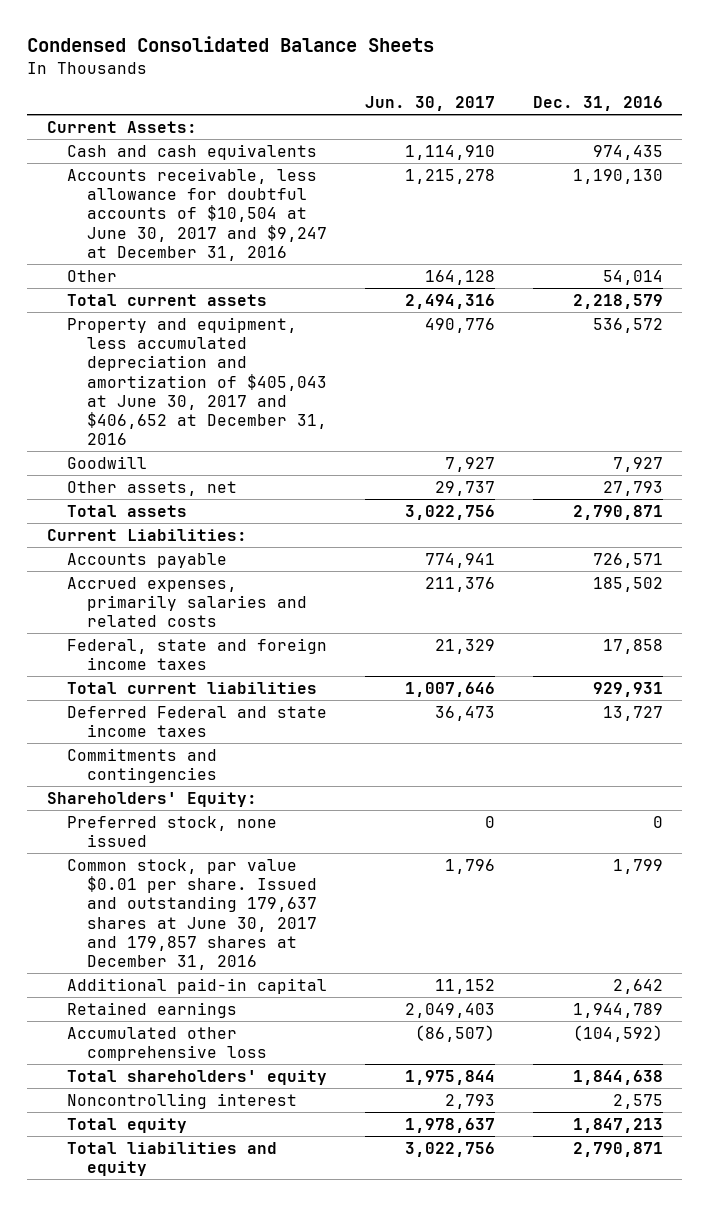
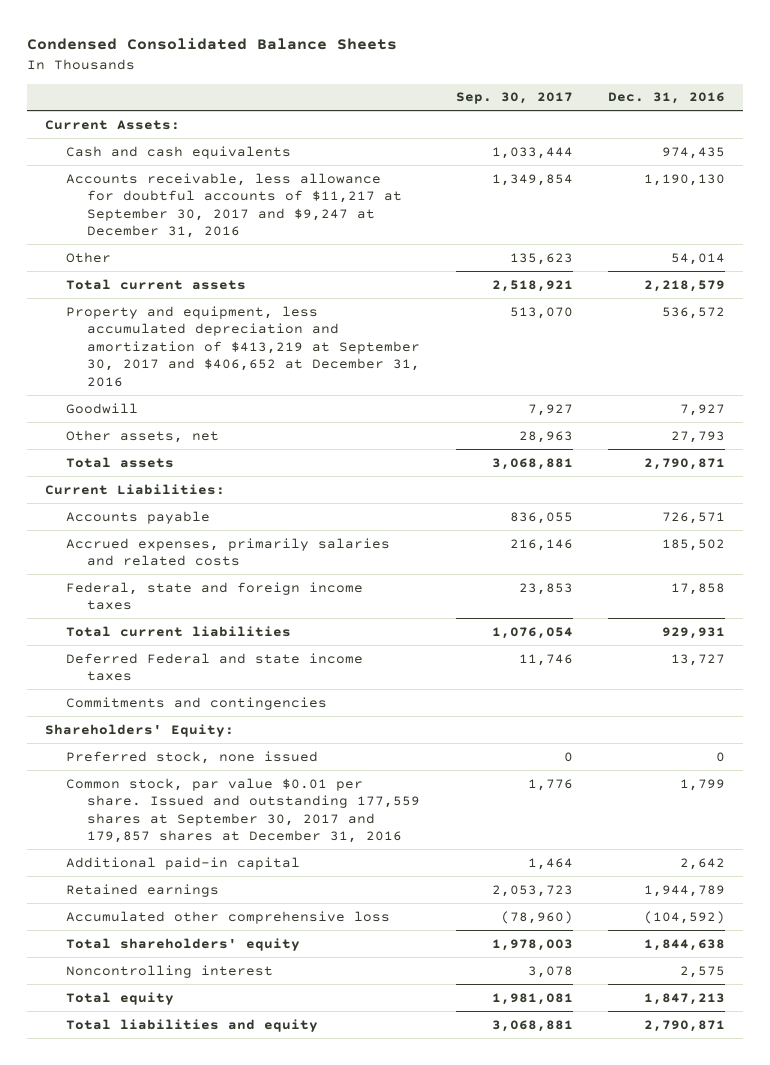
- | Jun. 30, 2017 | Dec. 31, 2016
+ | Sep. 30, 2017 | Dec. 31, 2016
- Accounts receivable, less allowance for doubtful accounts of $10,504 at June 30, 2017 and $9,247 at December 31, 2016 | 1,215,278 | 1,190,130
+ Accounts receivable, less allowance for doubtful accounts of $11,217 at September 30, 2017 and $9,247 at December 31, 2016 | 1,349,854 | 1,190,130
- Property and equipment, less accumulated depreciation and amortization of $405,043 at June 30, 2017 and $406,652 at December 31, 2016 | 490,776 | 536,572
+ Property and equipment, less accumulated depreciation and amortization of $413,219 at September 30, 2017 and $406,652 at December 31, 2016 | 513,070 | 536,572
- Common stock, par value $0.01 per share. Issued and outstanding 179,637 shares at June 30, 2017 and 179,857 shares at December 31, 2016 | 1,796 | 1,799
+ Common stock, par value $0.01 per share. Issued and outstanding 177,559 shares at September 30, 2017 and 179,857 shares at December 31, 2016 | 1,776 | 1,799

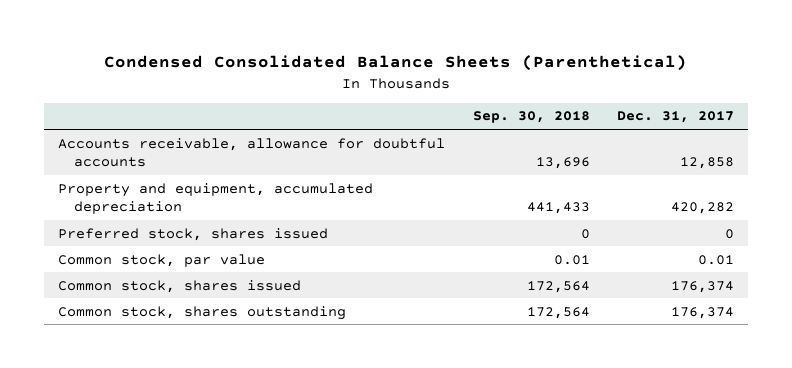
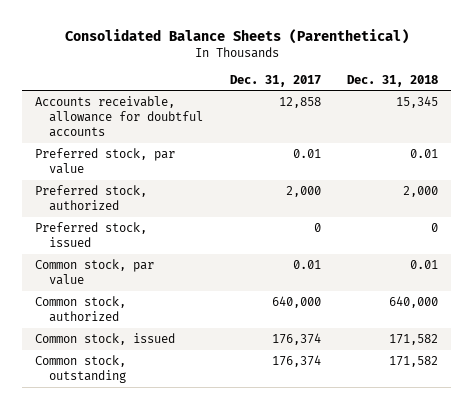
- Condensed Consolidated Balance Sheets (Parenthetical)
+ Consolidated Balance Sheets (Parenthetical)
- | Sep. 30, 2018 | Dec. 31, 2017
+ | Dec. 31, 2017 | Dec. 31, 2018
- Property and equipment, accumulated depreciation | 441,433 | 420,282
- Preferred stock, shares issued | 0 | 0
+ Preferred stock, par value | 0.01 | 0.01
+ Preferred stock, authorized | 2,000 | 2,000
+ Preferred stock, issued | 0 | 0
- Common stock, shares issued | 172,564 | 176,374
- Common stock, shares outstanding | 172,564 | 176,374
+ Common stock, authorized | 640,000 | 640,000
+ Common stock, issued | 176,374 | 171,582
+ Common stock, outstanding | 176,374 | 171,582

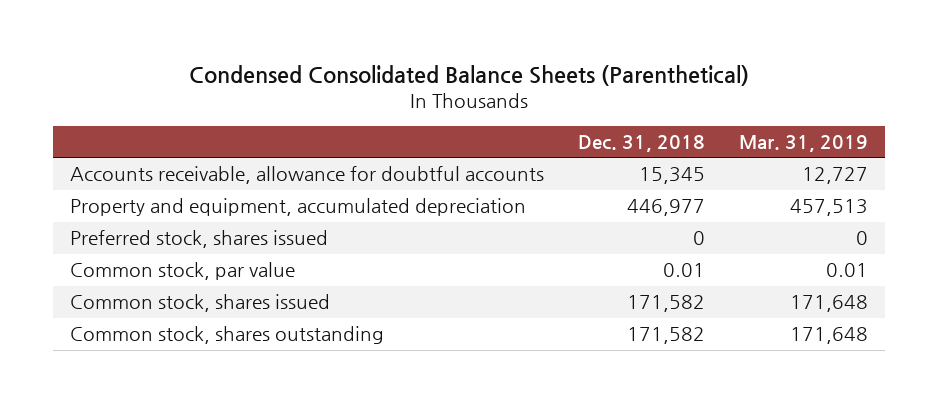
- Consolidated Balance Sheets (Parenthetical)
+ Condensed Consolidated Balance Sheets (Parenthetical)
- | Dec. 31, 2017 | Dec. 31, 2018
+ | Dec. 31, 2018 | Mar. 31, 2019
- Preferred stock, par value | 0.01 | 0.01
- Preferred stock, authorized | 2,000 | 2,000
- Preferred stock, issued | 0 | 0
+ Property and equipment, accumulated depreciation | 446,977 | 457,513
+ Preferred stock, shares issued | 0 | 0
- Common stock, authorized | 640,000 | 640,000
- Common stock, issued | 176,374 | 171,582
- Common stock, outstanding | 176,374 | 171,582
+ Common stock, shares issued | 171,582 | 171,648
+ Common stock, shares outstanding | 171,582 | 171,648

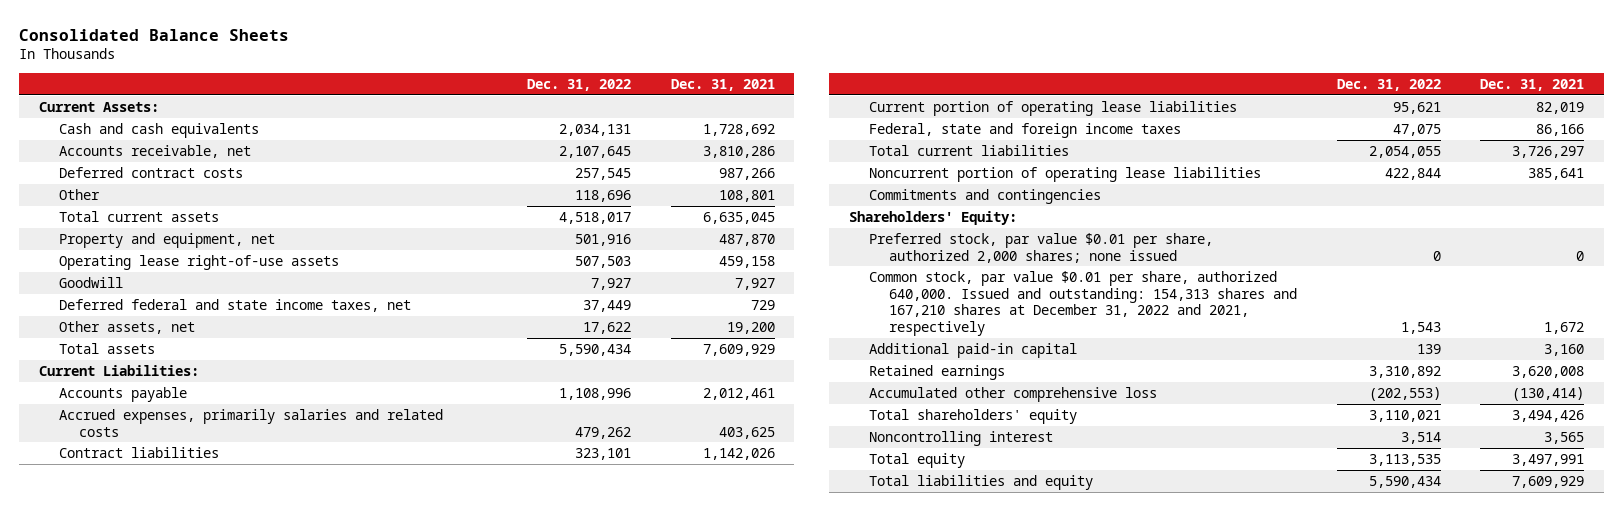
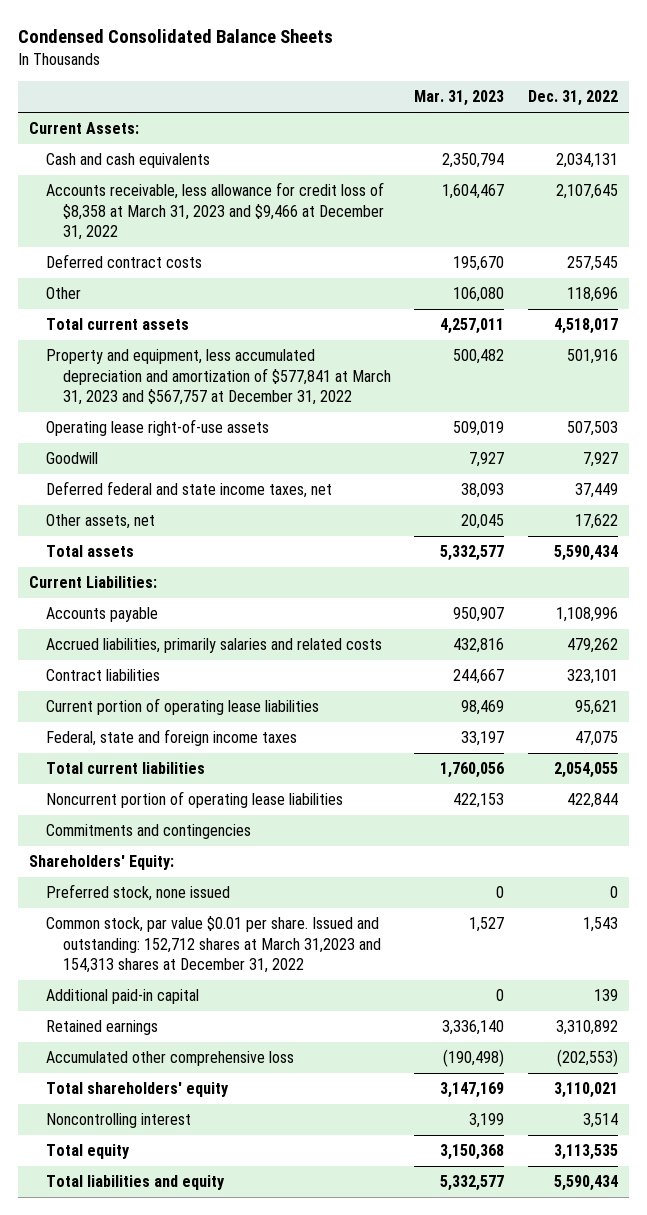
- Consolidated Balance Sheets
+ Condensed Consolidated Balance Sheets
- | Dec. 31, 2022 | Dec. 31, 2021
+ | Mar. 31, 2023 | Dec. 31, 2022
- Accounts receivable, net | 2,107,645 | 3,810,286
+ Accounts receivable, less allowance for credit loss of $8,358 at March 31, 2023 and $9,466 at December 31, 2022 | 1,604,467 | 2,107,645
- Property and equipment, net | 501,916 | 487,870
+ Property and equipment, less accumulated depreciation and amortization of $577,841 at March 31, 2023 and $567,757 at December 31, 2022 | 500,482 | 501,916
- Accrued expenses, primarily salaries and related costs | 479,262 | 403,625
+ Accrued liabilities, primarily salaries and related costs | 432,816 | 479,262
- Preferred stock, par value $0.01 per share, authorized 2,000 shares; none issued | 0 | 0
- Common stock, par value $0.01 per share, authorized 640,000. Issued and outstanding: 154,313 shares and 167,210 shares at December 31, 2022 and 2021, respectively | 1,543 | 1,672
+ Preferred stock, none issued | 0 | 0
+ Common stock, par value $0.01 per share. Issued and outstanding: 152,712 shares at March 31,2023 and 154,313 shares at December 31, 2022 | 1,527 | 1,543

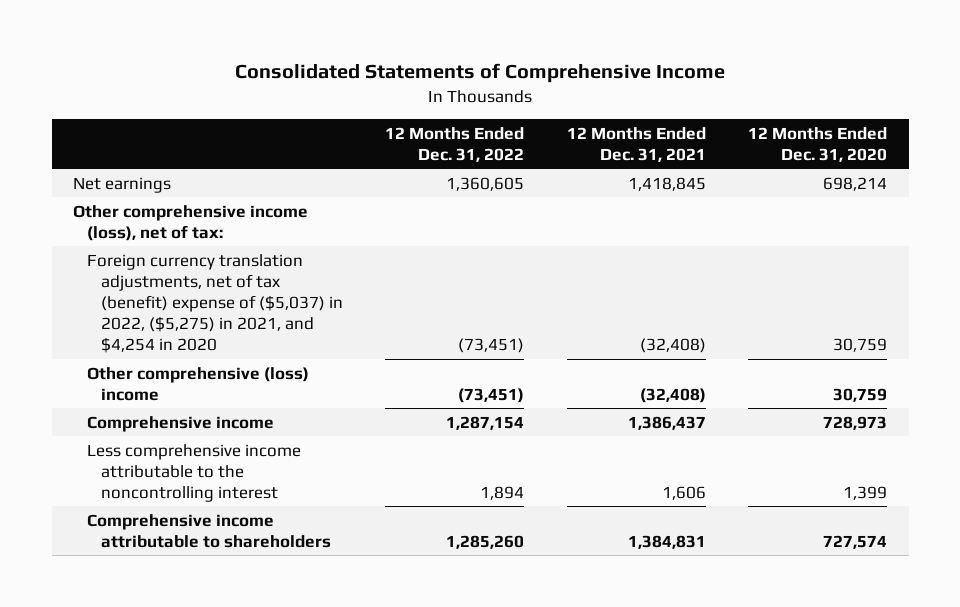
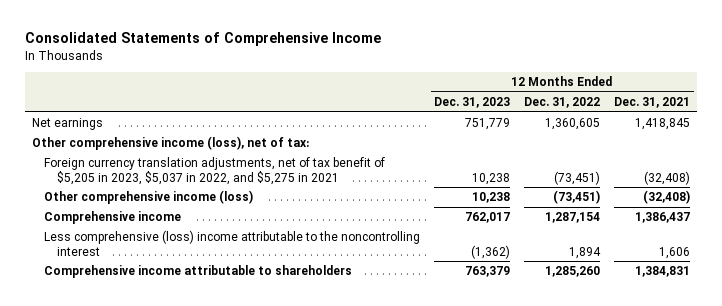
- | 12 Months Ended Dec. 31, 2022 | 12 Months Ended Dec. 31, 2021 | 12 Months Ended Dec. 31, 2020
+ | 12 Months Ended Dec. 31, 2023 | 12 Months Ended Dec. 31, 2022 | 12 Months Ended Dec. 31, 2021
- Foreign currency translation adjustments, net of tax (benefit) expense of ($5,037) in 2022, ($5,275) in 2021, and $4,254 in 2020 | (73,451) | (32,408) | 30,759
- Other comprehensive (loss) income | (73,451) | (32,408) | 30,759
+ Foreign currency translation adjustments, net of tax benefit of $5,205 in 2023, $5,037 in 2022, and $5,275 in 2021 | 10,238 | (73,451) | (32,408)
+ Other comprehensive income (loss) | 10,238 | (73,451) | (32,408)
- Less comprehensive income attributable to the noncontrolling interest | 1,894 | 1,606 | 1,399
+ Less comprehensive (loss) income attributable to the noncontrolling interest | (1,362) | 1,894 | 1,606

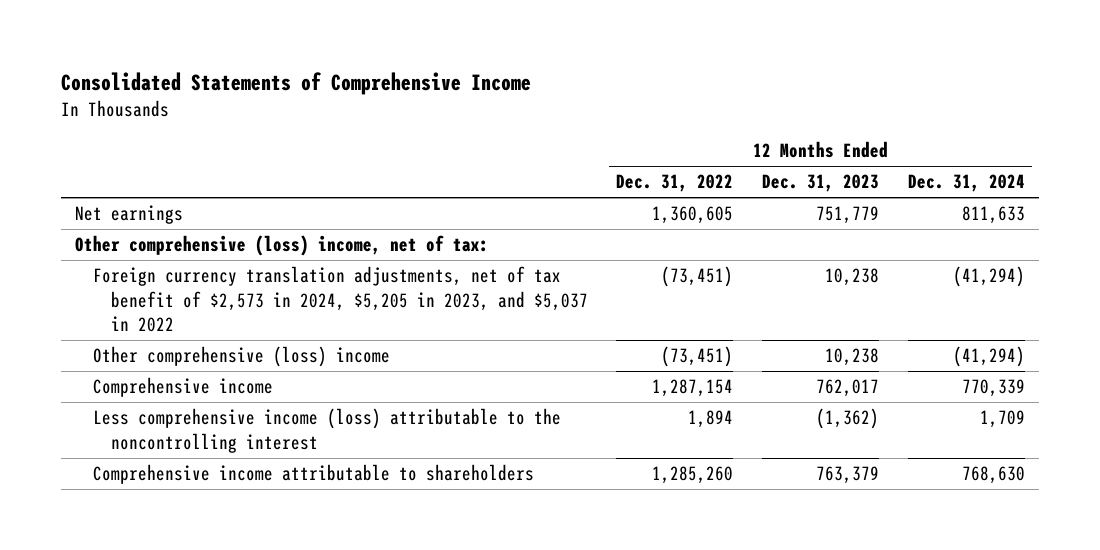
- | 12 Months Ended Dec. 31, 2023 | 12 Months Ended Dec. 31, 2022 | 12 Months Ended Dec. 31, 2021
+ | 12 Months Ended Dec. 31, 2022 | 12 Months Ended Dec. 31, 2023 | 12 Months Ended Dec. 31, 2024
- Other comprehensive income (loss), net of tax:
- Foreign currency translation adjustments, net of tax benefit of $5,205 in 2023, $5,037 in 2022, and $5,275 in 2021 | 10,238 | (73,451) | (32,408)
- Other comprehensive income (loss) | 10,238 | (73,451) | (32,408)
+ Other comprehensive (loss) income, net of tax:
+ Foreign currency translation adjustments, net of tax benefit of $2,573 in 2024, $5,205 in 2023, and $5,037 in 2022 | (73,451) | 10,238 | (41,294)
+ Other comprehensive (loss) income | (73,451) | 10,238 | (41,294)
- Less comprehensive (loss) income attributable to the noncontrolling interest | (1,362) | 1,894 | 1,606
+ Less comprehensive income (loss) attributable to the noncontrolling interest | 1,894 | (1,362) | 1,709

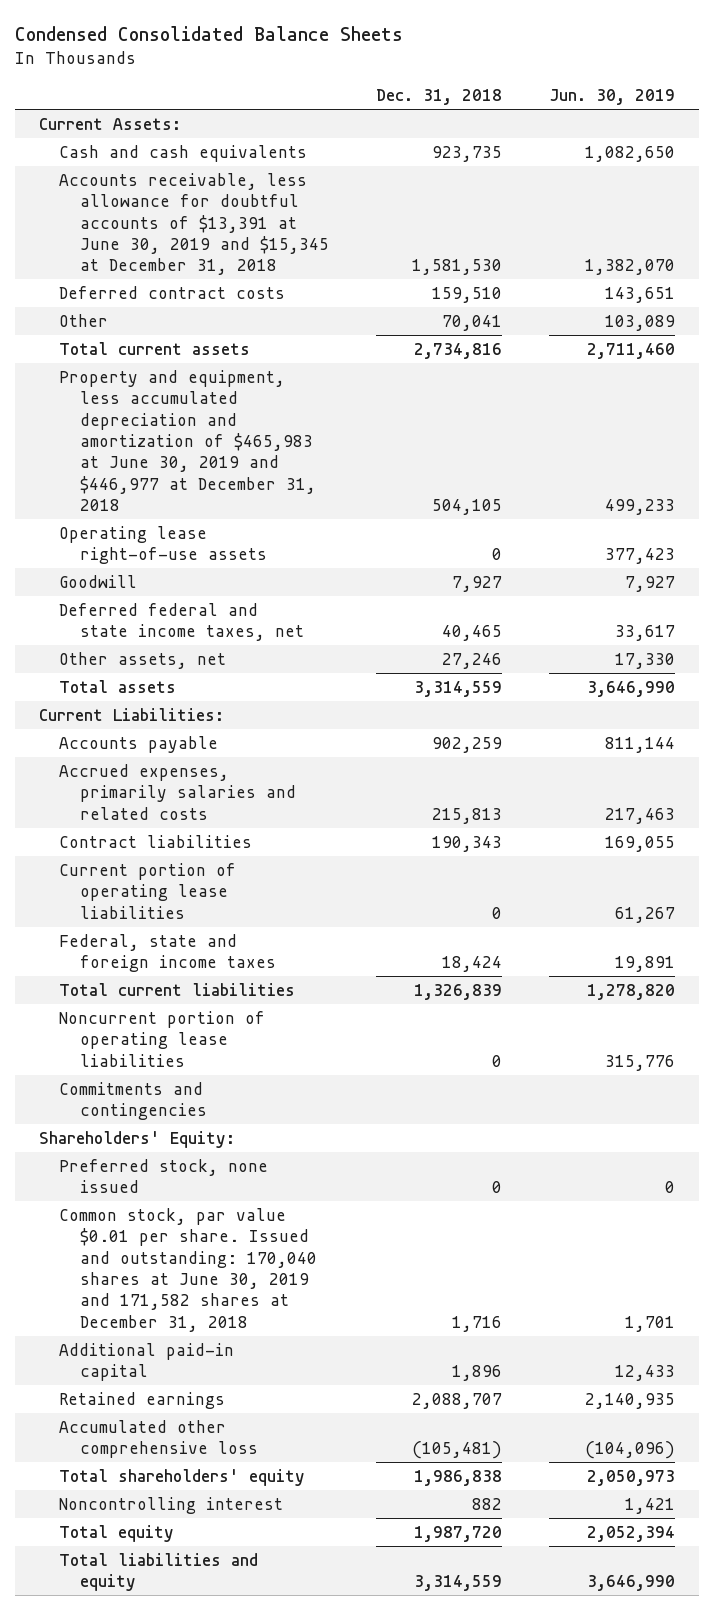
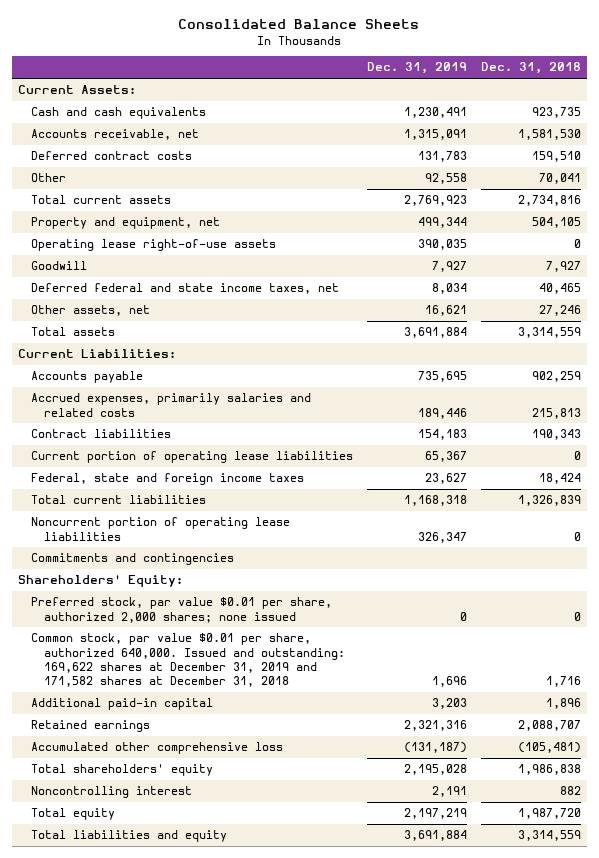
- Condensed Consolidated Balance Sheets
+ Consolidated Balance Sheets
- | Dec. 31, 2018 | Jun. 30, 2019
+ | Dec. 31, 2019 | Dec. 31, 2018
- Accounts receivable, less allowance for doubtful accounts of $13,391 at June 30, 2019 and $15,345 at December 31, 2018 | 1,581,530 | 1,382,070
+ Accounts receivable, net | 1,315,091 | 1,581,530
- Property and equipment, less accumulated depreciation and amortization of $465,983 at June 30, 2019 and $446,977 at December 31, 2018 | 504,105 | 499,233
+ Property and equipment, net | 499,344 | 504,105
- Preferred stock, none issued | 0 | 0
- Common stock, par value $0.01 per share. Issued and outstanding: 170,040 shares at June 30, 2019 and 171,582 shares at December 31, 2018 | 1,716 | 1,701
+ Preferred stock, par value $0.01 per share, authorized 2,000 shares; none issued | 0 | 0
+ Common stock, par value $0.01 per share, authorized 640,000. Issued and outstanding: 169,622 shares at December 31, 2019 and 171,582 shares at December 31, 2018 | 1,696 | 1,716

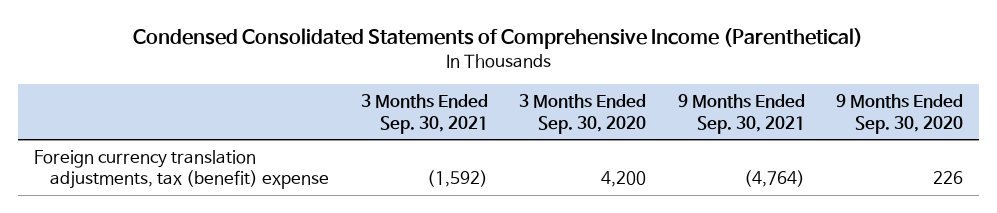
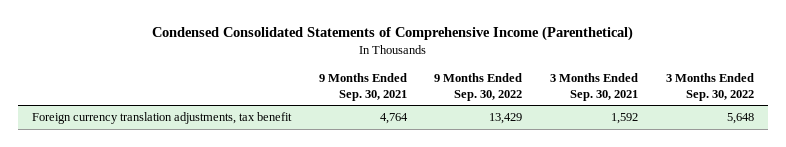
- | 3 Months Ended Sep. 30, 2021 | 3 Months Ended Sep. 30, 2020 | 9 Months Ended Sep. 30, 2021 | 9 Months Ended Sep. 30, 2020
+ | 9 Months Ended Sep. 30, 2021 | 9 Months Ended Sep. 30, 2022 | 3 Months Ended Sep. 30, 2021 | 3 Months Ended Sep. 30, 2022
- Foreign currency translation adjustments, tax (benefit) expense | (1,592) | 4,200 | (4,764) | 226
+ Foreign currency translation adjustments, tax benefit | 4,764 | 13,429 | 1,592 | 5,648

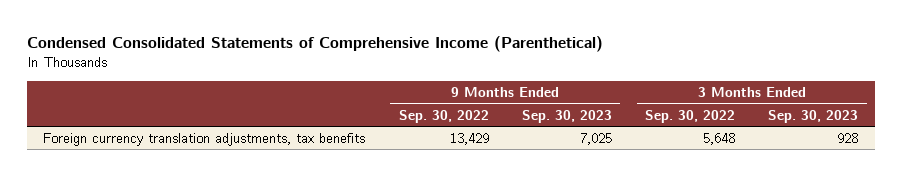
- | 9 Months Ended Sep. 30, 2021 | 9 Months Ended Sep. 30, 2022 | 3 Months Ended Sep. 30, 2021 | 3 Months Ended Sep. 30, 2022
+ | 9 Months Ended Sep. 30, 2022 | 9 Months Ended Sep. 30, 2023 | 3 Months Ended Sep. 30, 2022 | 3 Months Ended Sep. 30, 2023
- Foreign currency translation adjustments, tax benefit | 4,764 | 13,429 | 1,592 | 5,648
+ Foreign currency translation adjustments, tax benefits | 13,429 | 7,025 | 5,648 | 928

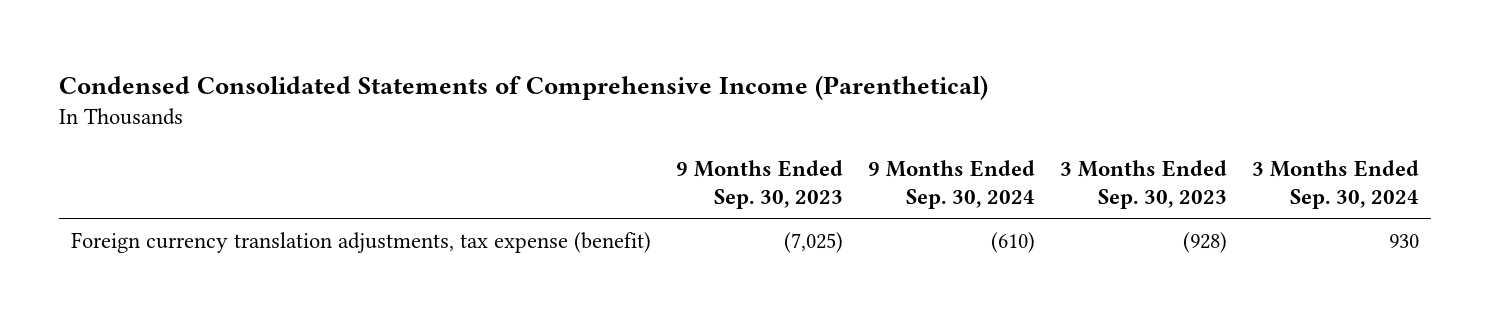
- | 9 Months Ended Sep. 30, 2022 | 9 Months Ended Sep. 30, 2023 | 3 Months Ended Sep. 30, 2022 | 3 Months Ended Sep. 30, 2023
+ | 9 Months Ended Sep. 30, 2023 | 9 Months Ended Sep. 30, 2024 | 3 Months Ended Sep. 30, 2023 | 3 Months Ended Sep. 30, 2024
- Foreign currency translation adjustments, tax benefits | 13,429 | 7,025 | 5,648 | 928
+ Foreign currency translation adjustments, tax expense (benefit) | (7,025) | (610) | (928) | 930

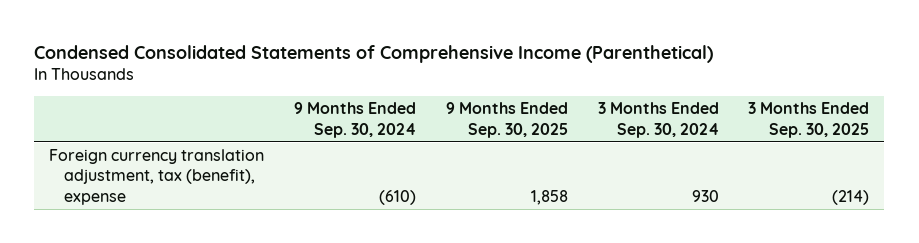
- | 9 Months Ended Sep. 30, 2023 | 9 Months Ended Sep. 30, 2024 | 3 Months Ended Sep. 30, 2023 | 3 Months Ended Sep. 30, 2024
+ | 9 Months Ended Sep. 30, 2024 | 9 Months Ended Sep. 30, 2025 | 3 Months Ended Sep. 30, 2024 | 3 Months Ended Sep. 30, 2025
- Foreign currency translation adjustments, tax expense (benefit) | (7,025) | (610) | (928) | 930
+ Foreign currency translation adjustment, tax (benefit), expense | (610) | 1,858 | 930 | (214)

